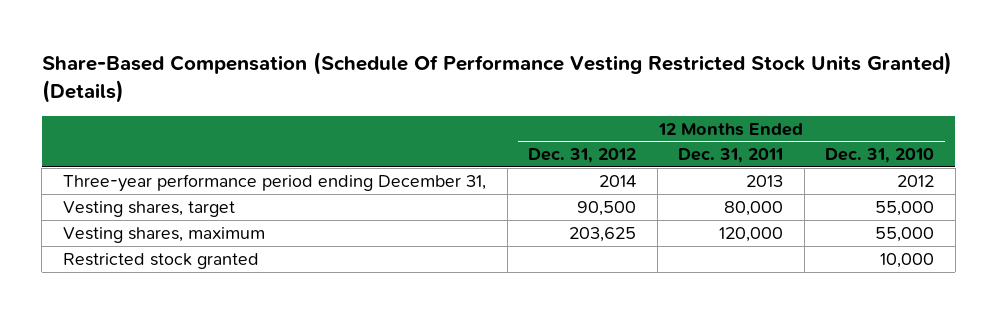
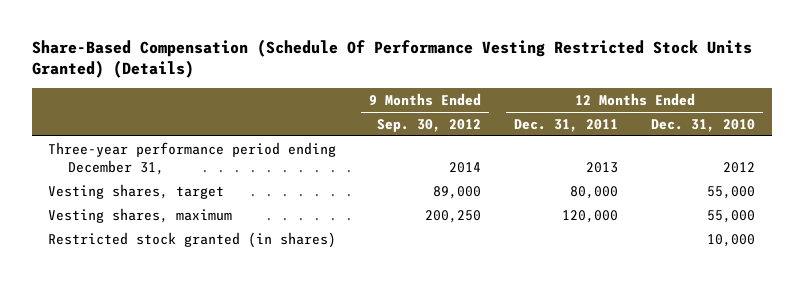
- | 12 Months Ended Dec. 31, 2012 | 12 Months Ended Dec. 31, 2011 | 12 Months Ended Dec. 31, 2010
+ | 9 Months Ended Sep. 30, 2012 | 12 Months Ended Dec. 31, 2011 | 12 Months Ended Dec. 31, 2010
- Restricted stock granted | | | 10,000
+ Restricted stock granted (in shares) | | | 10,000

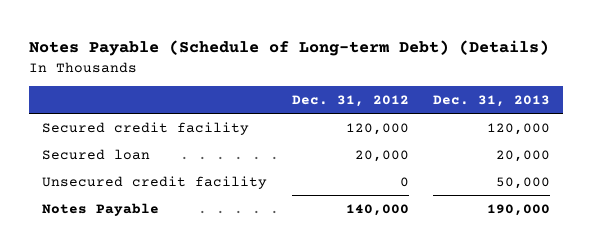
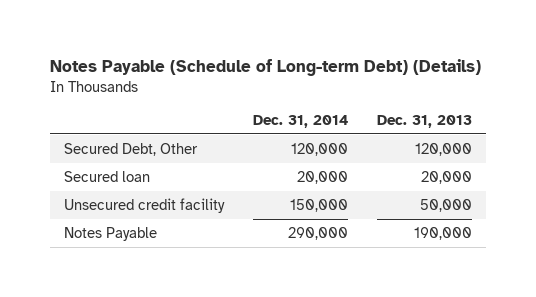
- | Dec. 31, 2012 | Dec. 31, 2013
+ | Dec. 31, 2014 | Dec. 31, 2013
- Secured credit facility | 120,000 | 120,000
+ Secured Debt, Other | 120,000 | 120,000

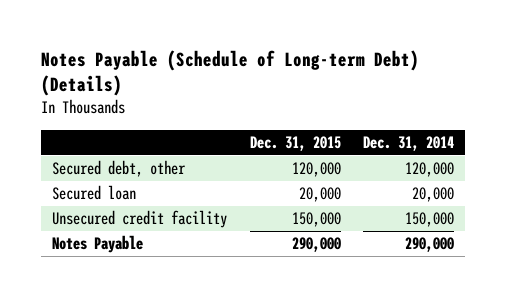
- | Dec. 31, 2014 | Dec. 31, 2013
+ | Dec. 31, 2015 | Dec. 31, 2014
- Secured Debt, Other | 120,000 | 120,000
+ Secured debt, other | 120,000 | 120,000

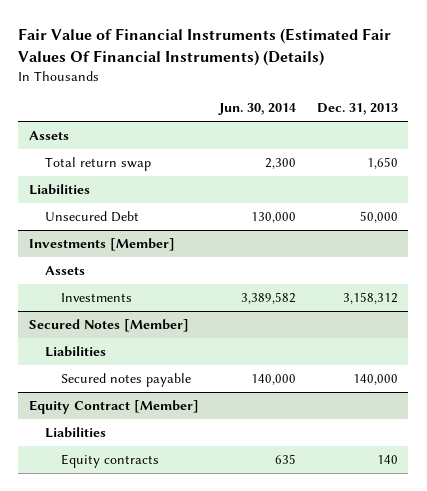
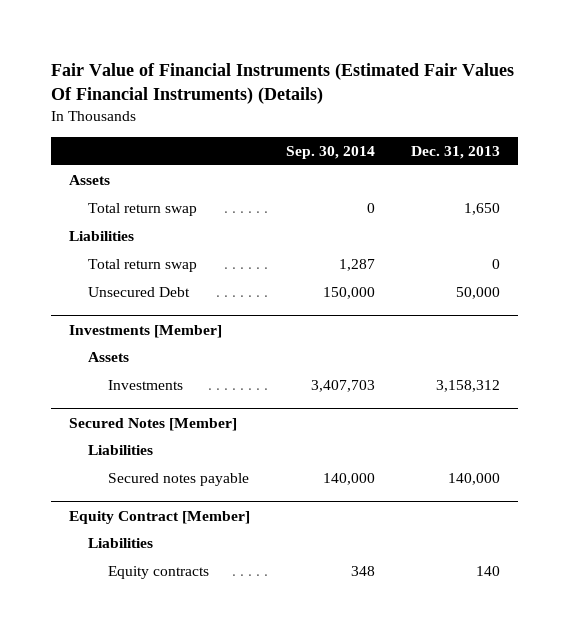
- | Jun. 30, 2014 | Dec. 31, 2013
+ | Sep. 30, 2014 | Dec. 31, 2013
+ Total return swap | 1,287 | 0

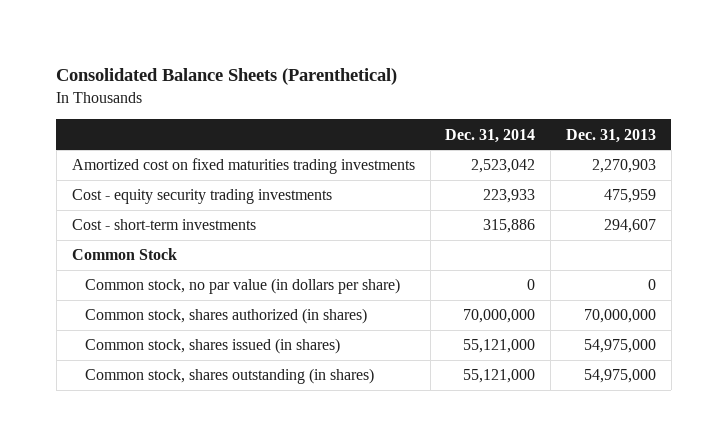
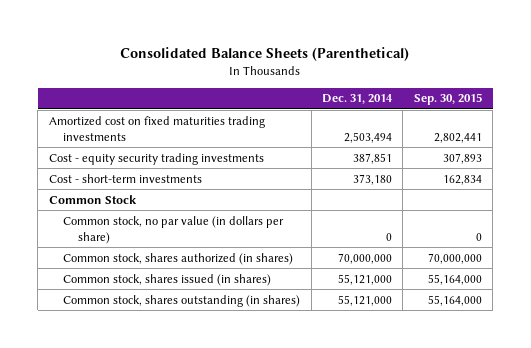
- | Dec. 31, 2014 | Dec. 31, 2013
+ | Dec. 31, 2014 | Sep. 30, 2015
- Amortized cost on fixed maturities trading investments | 2,523,042 | 2,270,903
- Cost - equity security trading investments | 223,933 | 475,959
- Cost - short-term investments | 315,886 | 294,607
+ Amortized cost on fixed maturities trading investments | 2,503,494 | 2,802,441
+ Cost - equity security trading investments | 387,851 | 307,893
+ Cost - short-term investments | 373,180 | 162,834

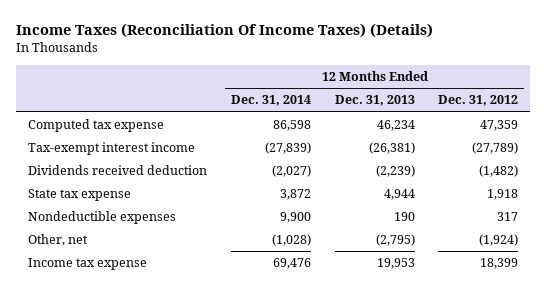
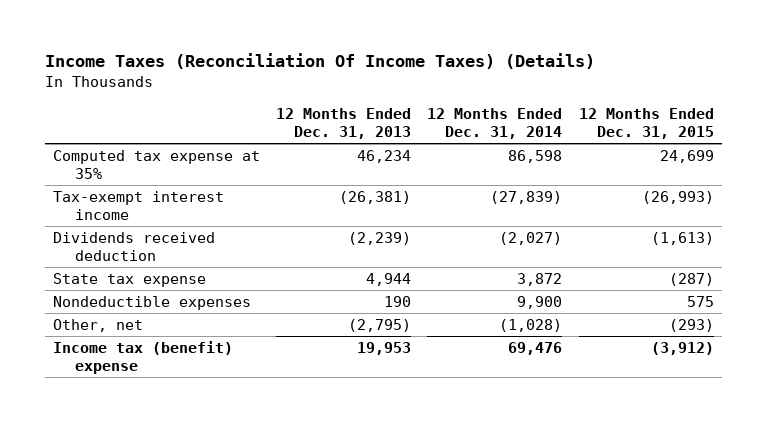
- | 12 Months Ended Dec. 31, 2014 | 12 Months Ended Dec. 31, 2013 | 12 Months Ended Dec. 31, 2012
+ | 12 Months Ended Dec. 31, 2013 | 12 Months Ended Dec. 31, 2014 | 12 Months Ended Dec. 31, 2015
- Computed tax expense | 86,598 | 46,234 | 47,359
+ Computed tax expense at 35% | 46,234 | 86,598 | 24,699
- Income tax expense | 69,476 | 19,953 | 18,399
+ Income tax (benefit) expense | 19,953 | 69,476 | (3,912)

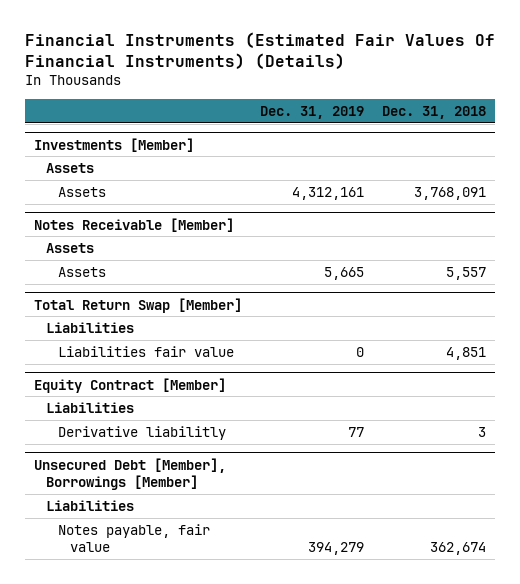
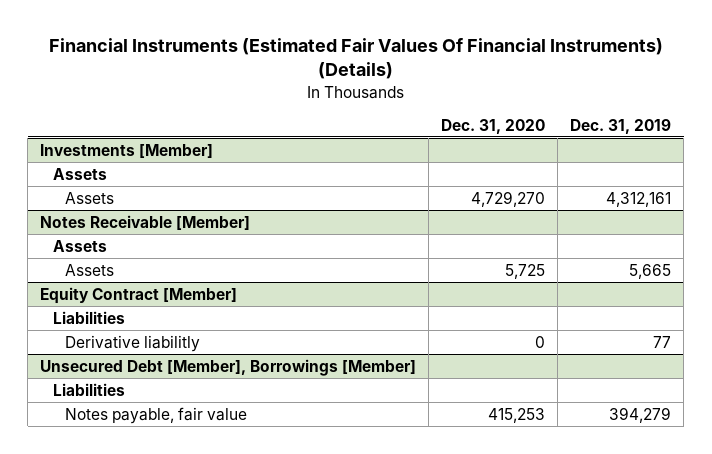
- | Dec. 31, 2019 | Dec. 31, 2018
+ | Dec. 31, 2020 | Dec. 31, 2019
- Total Return Swap [Member]
- Liabilities
- Liabilities fair value | 0 | 4,851

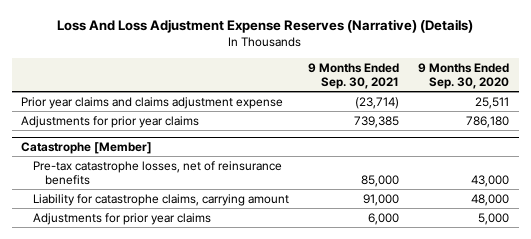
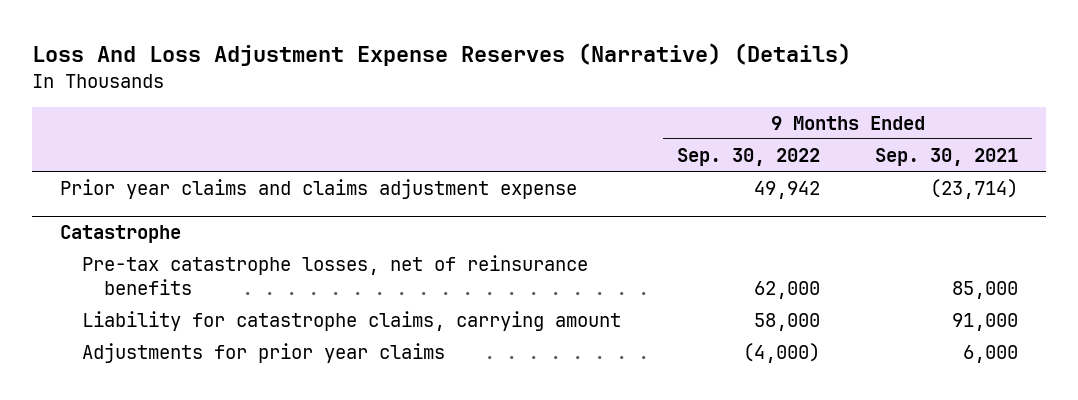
- | 9 Months Ended Sep. 30, 2021 | 9 Months Ended Sep. 30, 2020
+ | 9 Months Ended Sep. 30, 2022 | 9 Months Ended Sep. 30, 2021
- Adjustments for prior year claims | 739,385 | 786,180
- Catastrophe [Member]
+ Catastrophe

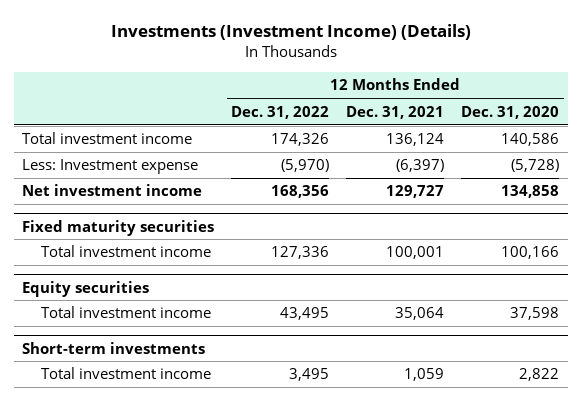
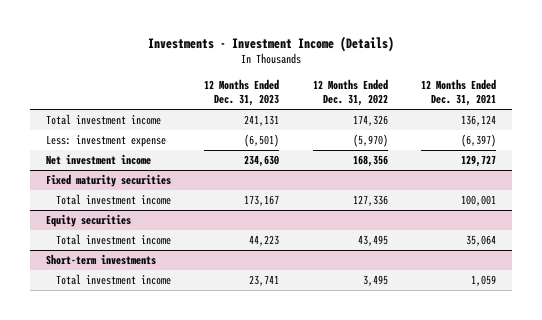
- Investments (Investment Income) (Details)
+ Investments - Investment Income (Details)
- | 12 Months Ended Dec. 31, 2022 | 12 Months Ended Dec. 31, 2021 | 12 Months Ended Dec. 31, 2020
+ | 12 Months Ended Dec. 31, 2023 | 12 Months Ended Dec. 31, 2022 | 12 Months Ended Dec. 31, 2021
- Less: Investment expense | (5,970) | (6,397) | (5,728)
+ Less: investment expense | (6,501) | (5,970) | (6,397)

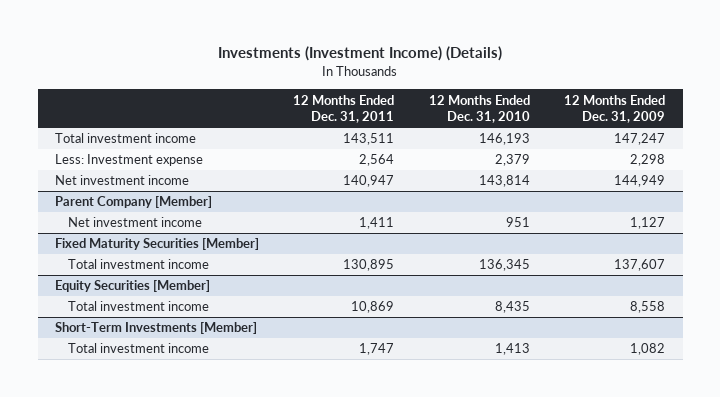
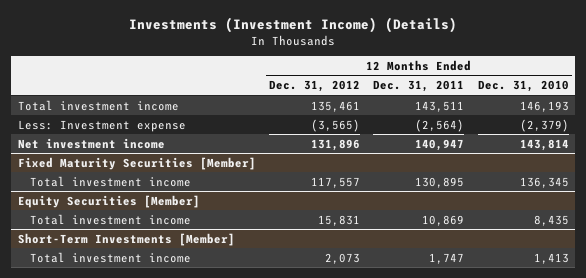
- | 12 Months Ended Dec. 31, 2011 | 12 Months Ended Dec. 31, 2010 | 12 Months Ended Dec. 31, 2009
+ | 12 Months Ended Dec. 31, 2012 | 12 Months Ended Dec. 31, 2011 | 12 Months Ended Dec. 31, 2010
- Less: Investment expense | 2,564 | 2,379 | 2,298
+ Less: Investment expense | (3,565) | (2,564) | (2,379)
- Parent Company [Member]
- Net investment income | 1,411 | 951 | 1,127

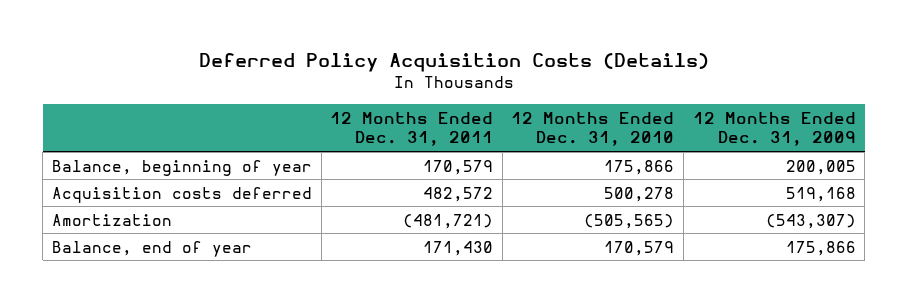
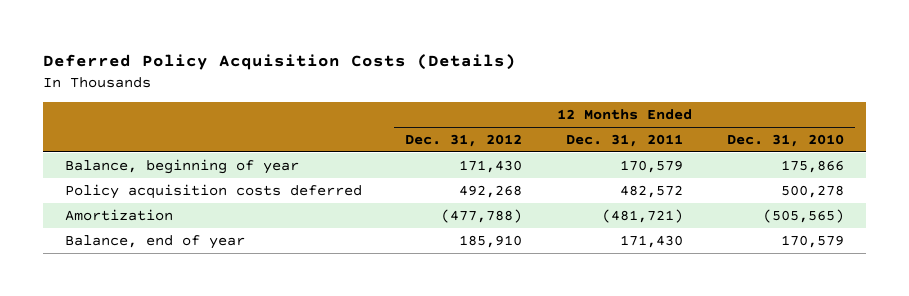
- | 12 Months Ended Dec. 31, 2011 | 12 Months Ended Dec. 31, 2010 | 12 Months Ended Dec. 31, 2009
+ | 12 Months Ended Dec. 31, 2012 | 12 Months Ended Dec. 31, 2011 | 12 Months Ended Dec. 31, 2010
- Acquisition costs deferred | 482,572 | 500,278 | 519,168
+ Policy acquisition costs deferred | 492,268 | 482,572 | 500,278

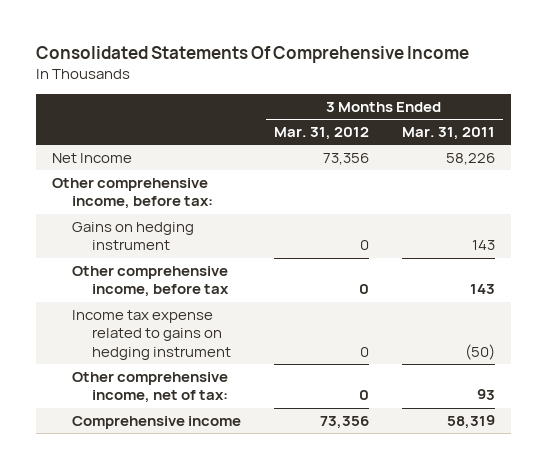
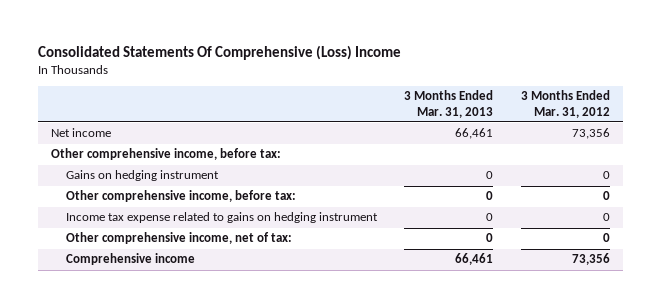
- Consolidated Statements Of Comprehensive Income
+ Consolidated Statements Of Comprehensive (Loss) Income
- | 3 Months Ended Mar. 31, 2012 | 3 Months Ended Mar. 31, 2011
+ | 3 Months Ended Mar. 31, 2013 | 3 Months Ended Mar. 31, 2012
- Net Income | 73,356 | 58,226
+ Net income | 66,461 | 73,356
- Other comprehensive income, before tax | 0 | 143
+ Other comprehensive income, before tax: | 0 | 0

